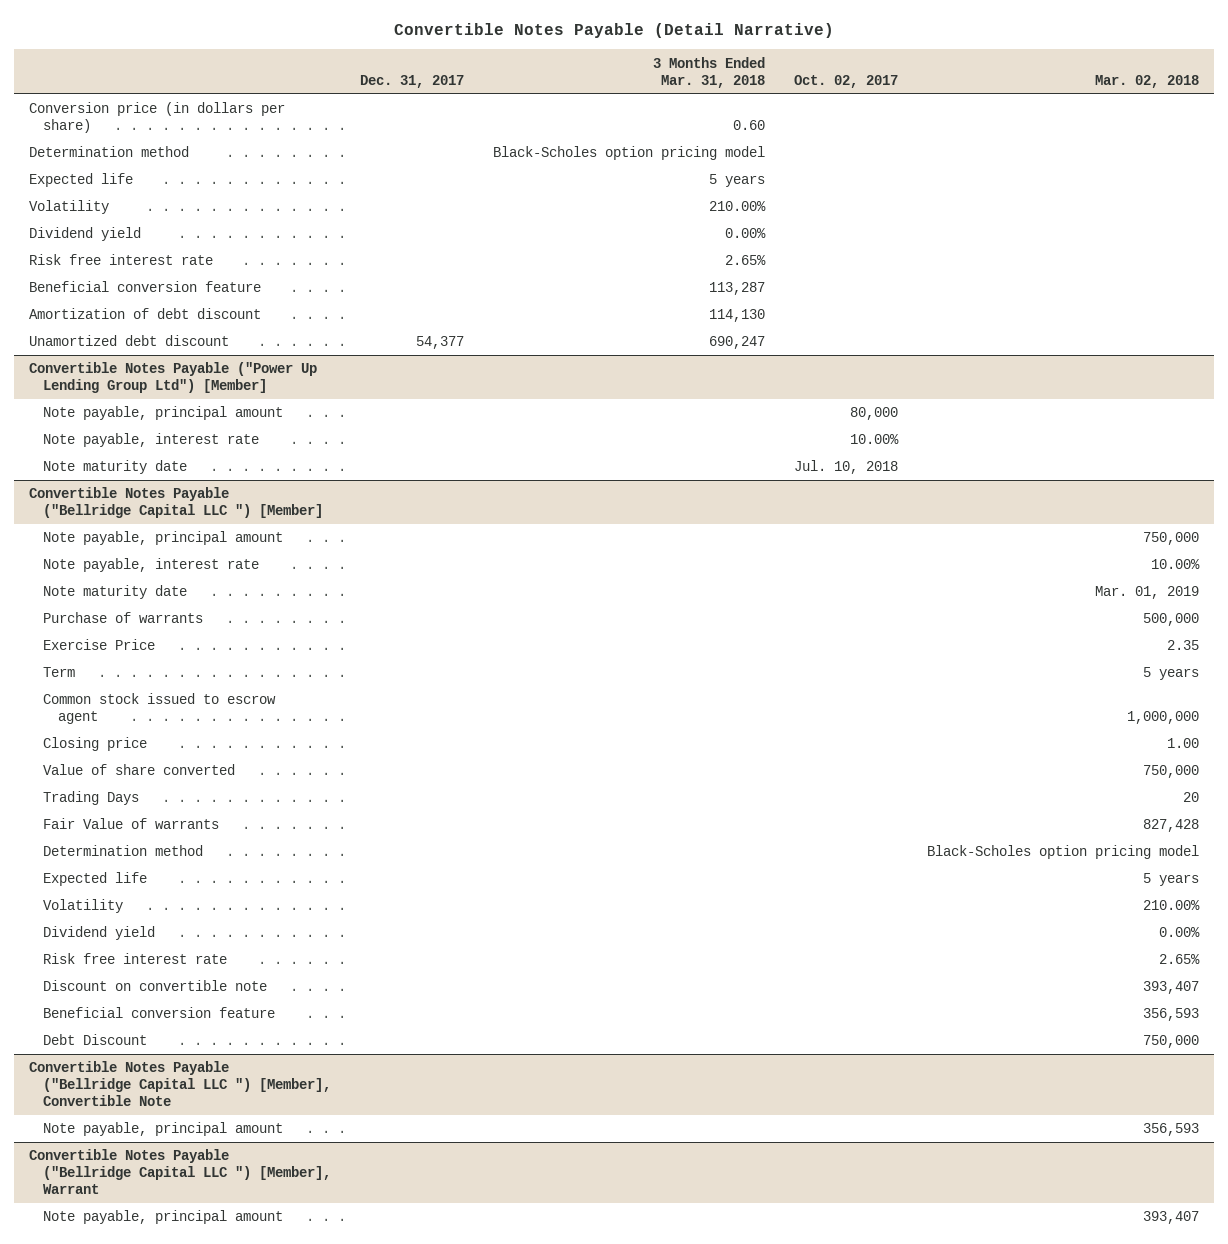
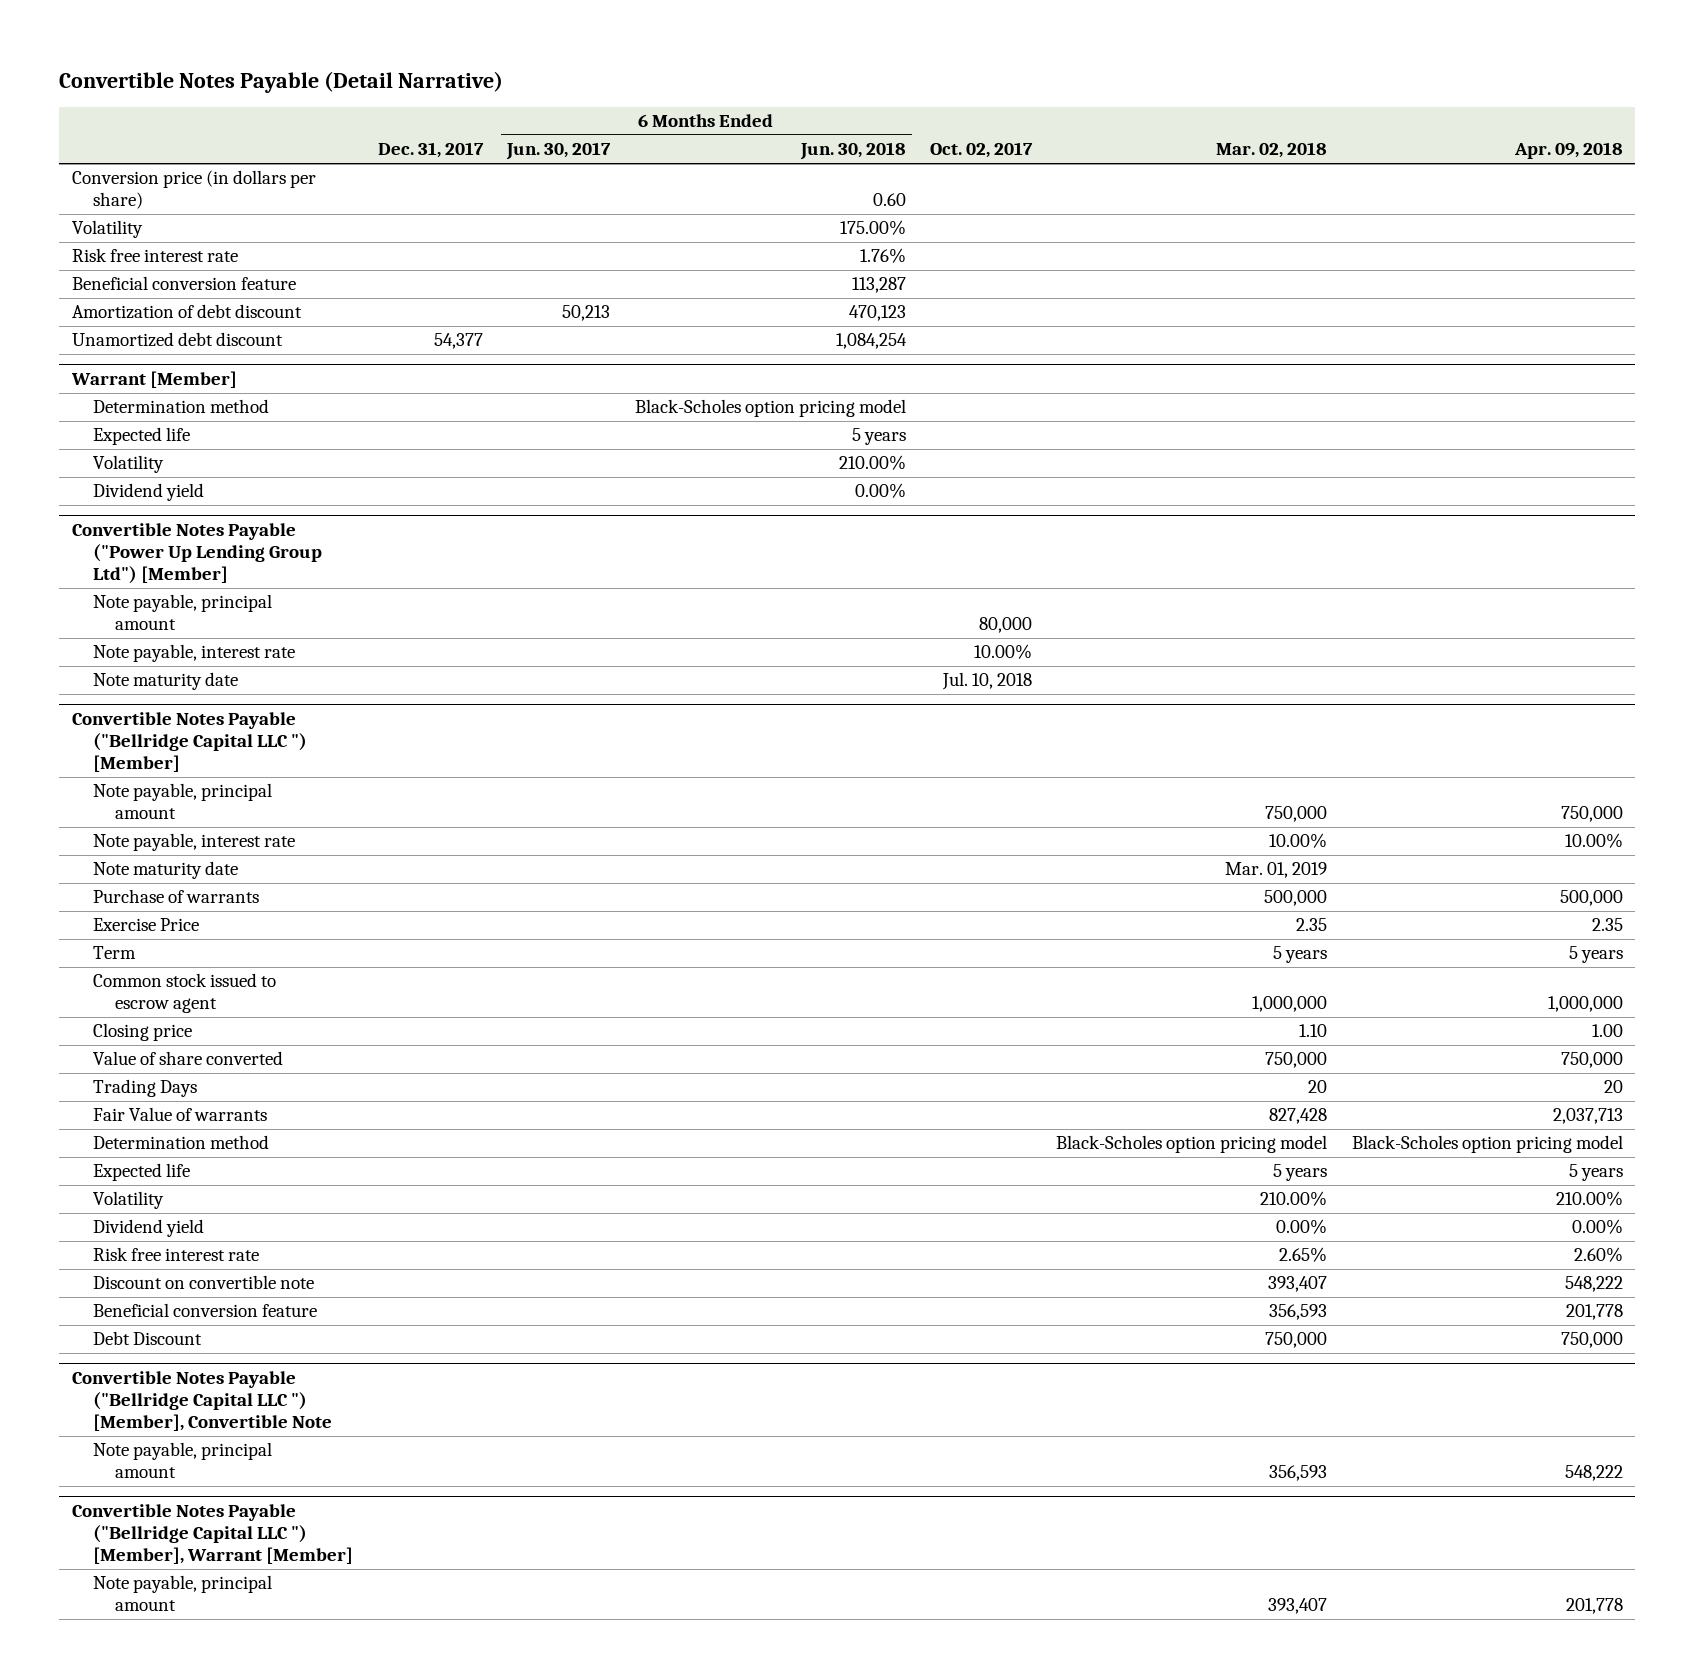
- | Dec. 31, 2017 | 3 Months Ended Mar. 31, 2018 | Oct. 02, 2017 | Mar. 02, 2018
+ | Dec. 31, 2017 | 6 Months Ended Jun. 30, 2017 | 6 Months Ended Jun. 30, 2018 | Oct. 02, 2017 | Mar. 02, 2018 | Apr. 09, 2018
- Determination method | | Black-Scholes option pricing model | |
- Expected life | | 5 years | |
- Dividend yield | | 0.00% | |
+ Warrant [Member]
+ Determination method | | | Black-Scholes option pricing model | | |
+ Expected life | | | 5 years | | |
+ Volatility | | | 210.00% | | |
+ Dividend yield | | | 0.00% | | |
@ Convertible Notes Payable ("Bellridge Capital LLC ") [Member]
- Closing price | | | | 1.00
+ Closing price | | | | | 1.10 | 1.00
- Convertible Notes Payable ("Bellridge Capital LLC ") [Member], Warrant
+ Convertible Notes Payable ("Bellridge Capital LLC ") [Member], Warrant [Member]

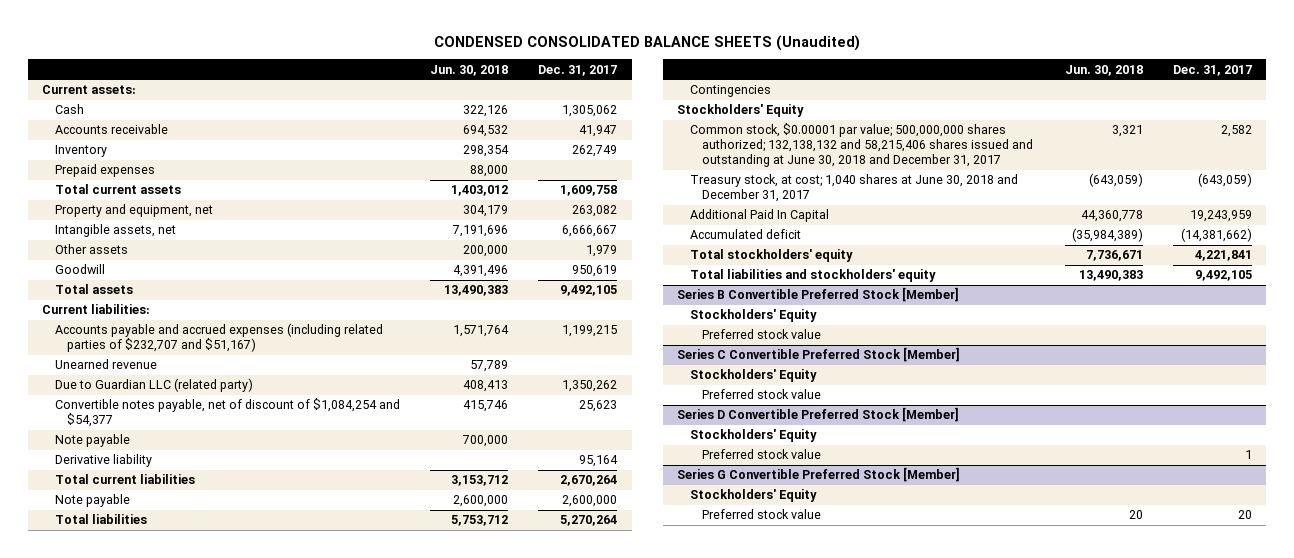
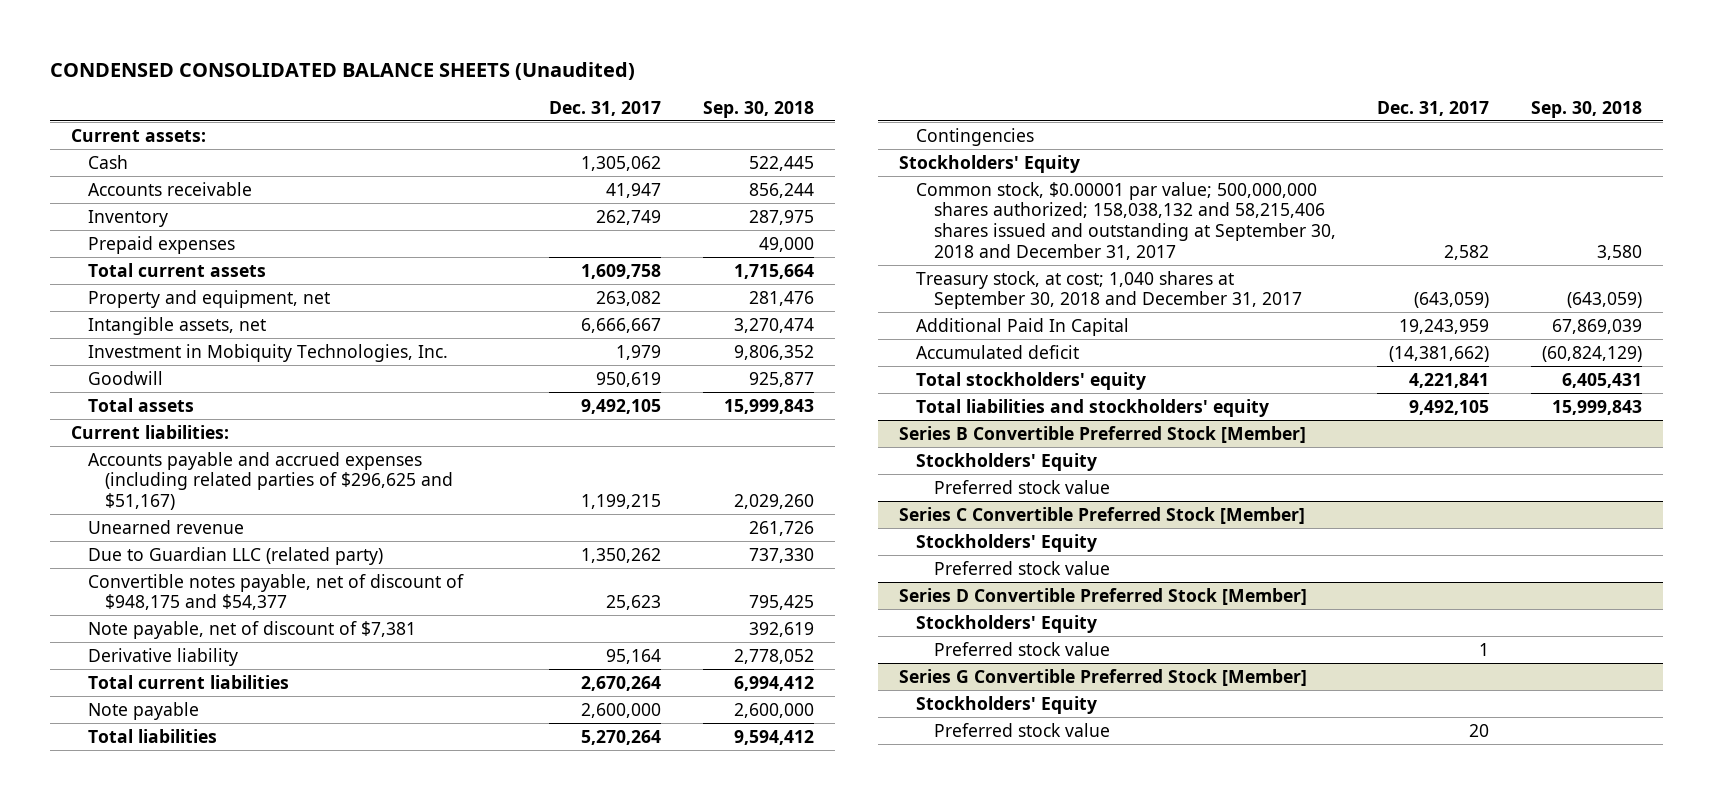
- | Jun. 30, 2018 | Dec. 31, 2017
+ | Dec. 31, 2017 | Sep. 30, 2018
- Other assets | 200,000 | 1,979
+ Investment in Mobiquity Technologies, Inc. | 1,979 | 9,806,352
- Accounts payable and accrued expenses (including related parties of $232,707 and $51,167) | 1,571,764 | 1,199,215
+ Accounts payable and accrued expenses (including related parties of $296,625 and $51,167) | 1,199,215 | 2,029,260
- Convertible notes payable, net of discount of $1,084,254 and $54,377 | 415,746 | 25,623
- Note payable | 700,000 |
+ Convertible notes payable, net of discount of $948,175 and $54,377 | 25,623 | 795,425
+ Note payable, net of discount of $7,381 | | 392,619
- Common stock, $0.00001 par value; 500,000,000 shares authorized; 132,138,132 and 58,215,406 shares issued and outstanding at June 30, 2018 and December 31, 2017 | 3,321 | 2,582
- Treasury stock, at cost; 1,040 shares at June 30, 2018 and December 31, 2017 | (643,059) | (643,059)
+ Common stock, $0.00001 par value; 500,000,000 shares authorized; 158,038,132 and 58,215,406 shares issued and outstanding at September 30, 2018 and December 31, 2017 | 2,582 | 3,580
+ Treasury stock, at cost; 1,040 shares at September 30, 2018 and December 31, 2017 | (643,059) | (643,059)

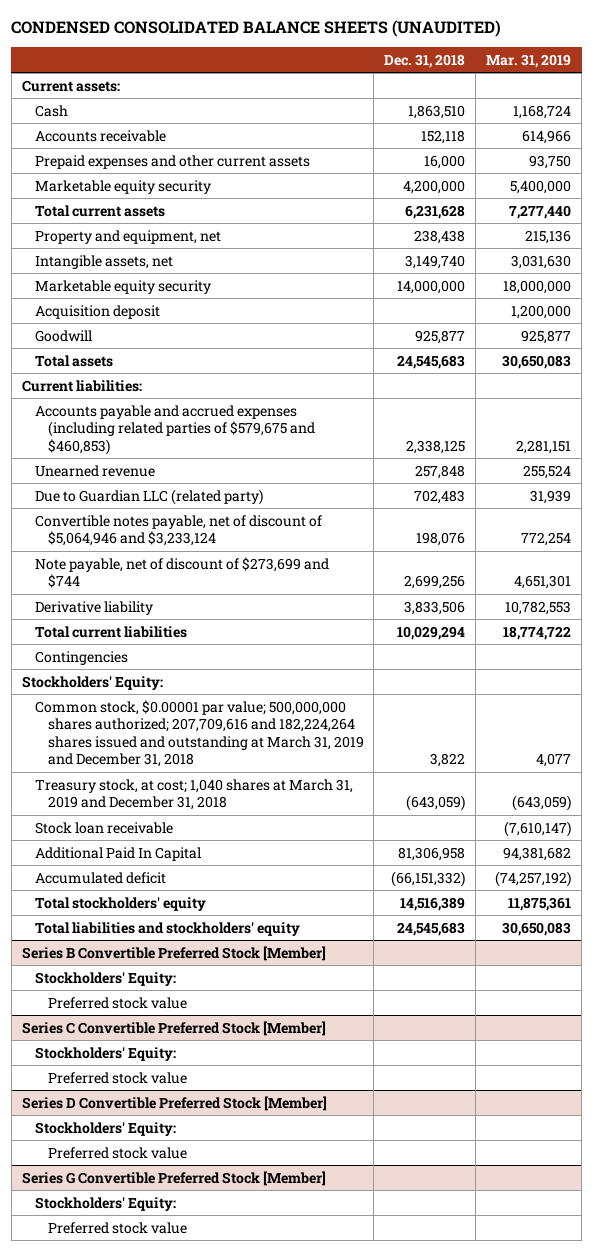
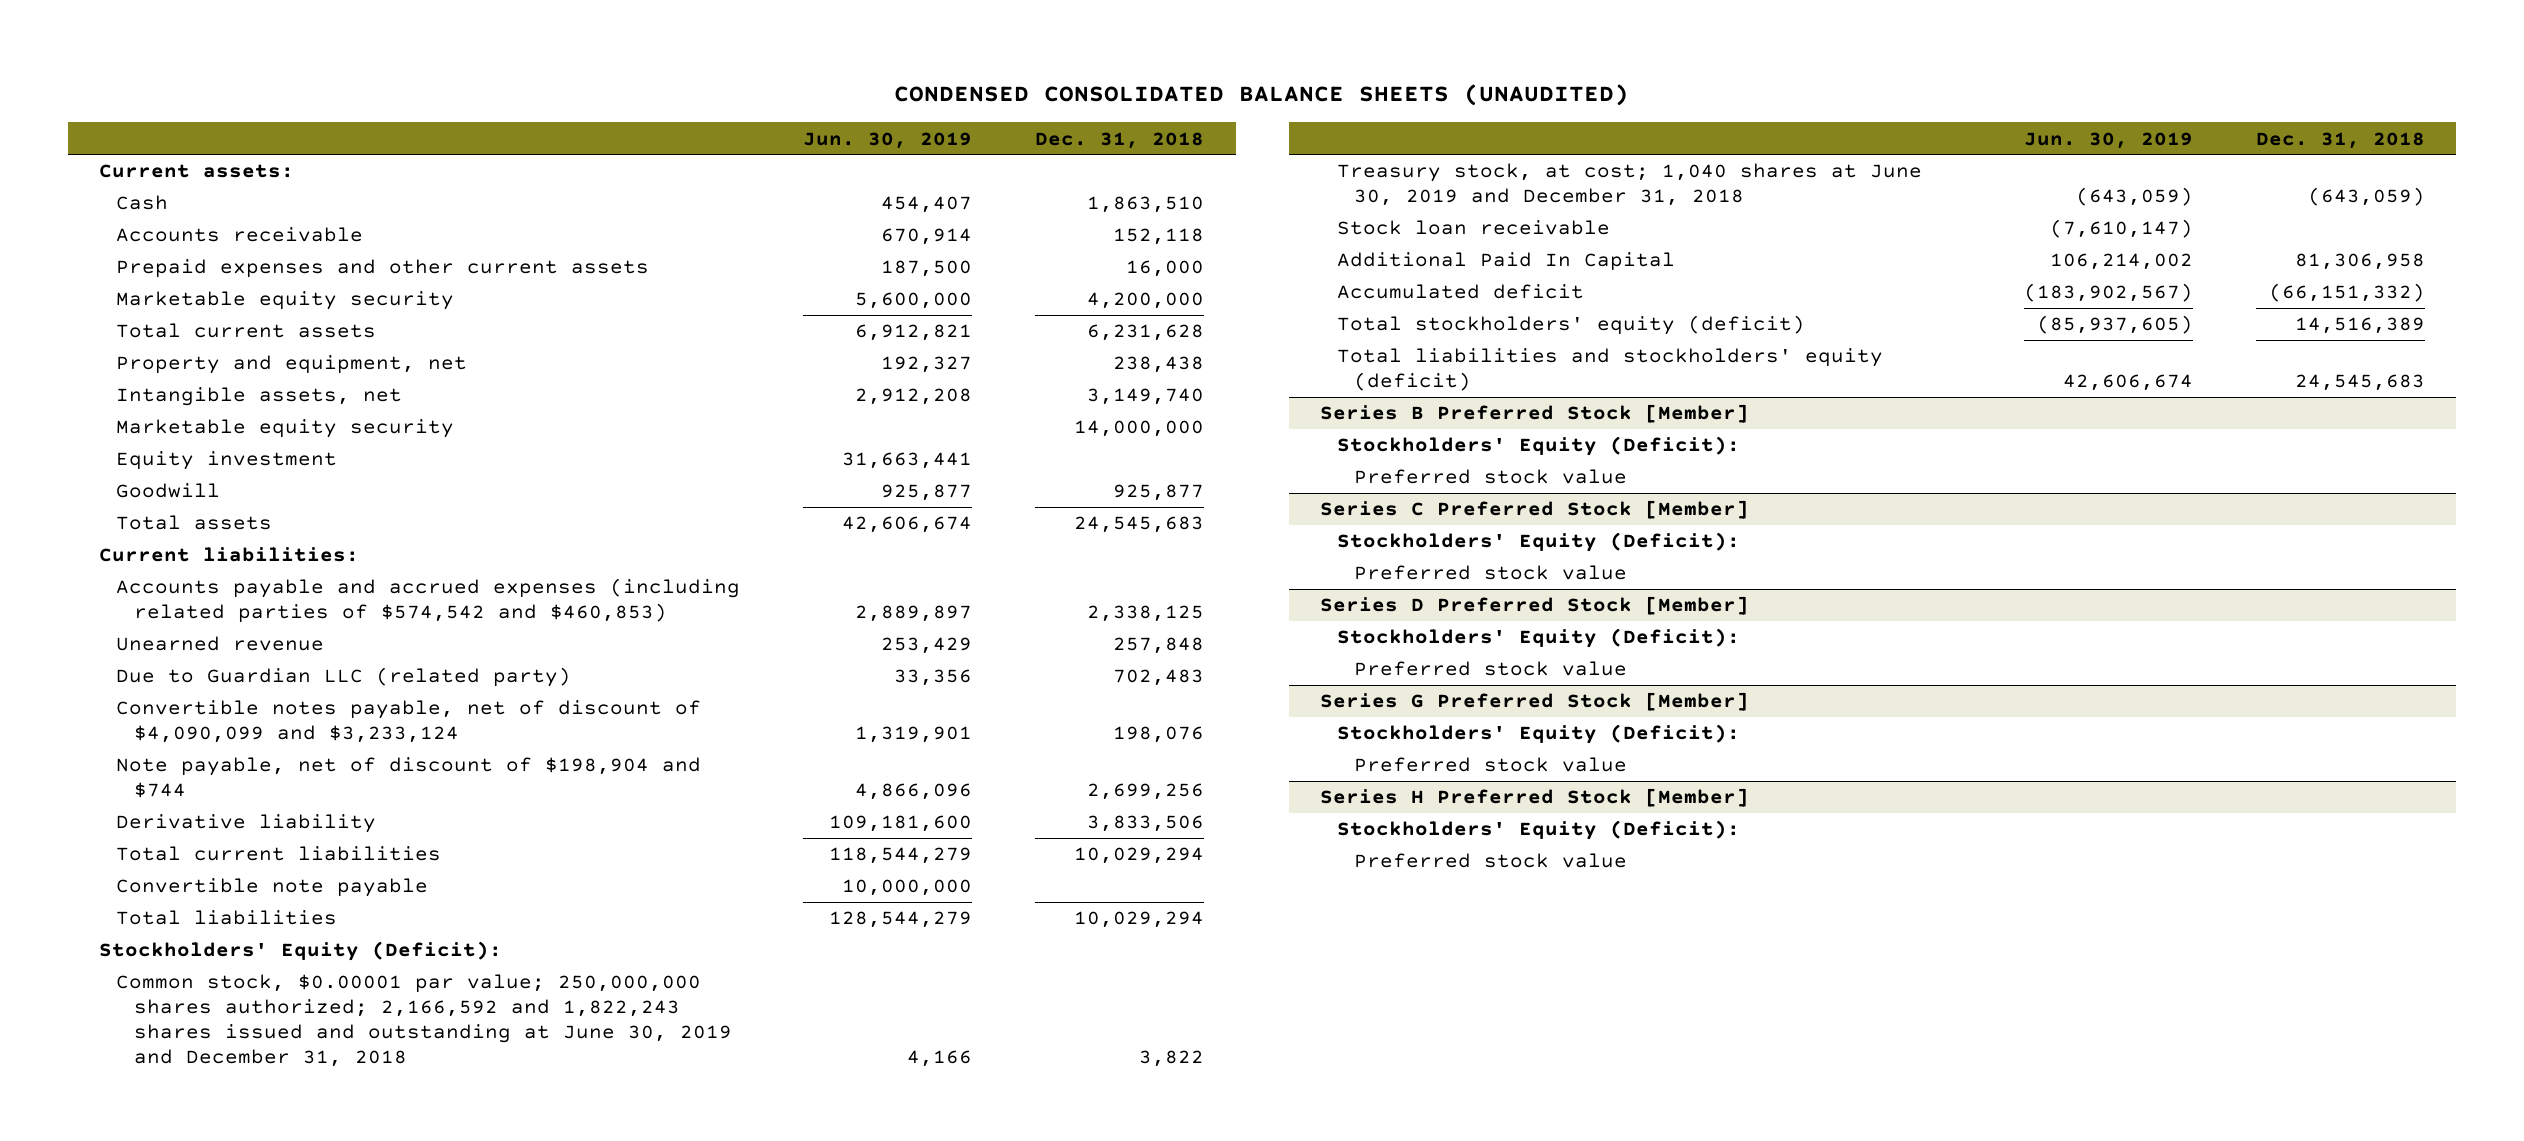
- | Dec. 31, 2018 | Mar. 31, 2019
+ | Jun. 30, 2019 | Dec. 31, 2018
- Acquisition deposit | | 1,200,000
+ Equity investment | 31,663,441 |
- Accounts payable and accrued expenses (including related parties of $579,675 and $460,853) | 2,338,125 | 2,281,151
+ Accounts payable and accrued expenses (including related parties of $574,542 and $460,853) | 2,889,897 | 2,338,125
- Convertible notes payable, net of discount of $5,064,946 and $3,233,124 | 198,076 | 772,254
- Note payable, net of discount of $273,699 and $744 | 2,699,256 | 4,651,301
+ Convertible notes payable, net of discount of $4,090,099 and $3,233,124 | 1,319,901 | 198,076
+ Note payable, net of discount of $198,904 and $744 | 4,866,096 | 2,699,256
- Contingencies
- Stockholders' Equity:
- Common stock, $0.00001 par value; 500,000,000 shares authorized; 207,709,616 and 182,224,264 shares issued and outstanding at March 31, 2019 and December 31, 2018 | 3,822 | 4,077
- Treasury stock, at cost; 1,040 shares at March 31, 2019 and December 31, 2018 | (643,059) | (643,059)
+ Convertible note payable | 10,000,000 |
+ Total liabilities | 128,544,279 | 10,029,294
+ Stockholders' Equity (Deficit):
+ Common stock, $0.00001 par value; 250,000,000 shares authorized; 2,166,592 and 1,822,243 shares issued and outstanding at June 30, 2019 and December 31, 2018 | 4,166 | 3,822
+ Treasury stock, at cost; 1,040 shares at June 30, 2019 and December 31, 2018 | (643,059) | (643,059)
- Total stockholders' equity | 14,516,389 | 11,875,361
- Total liabilities and stockholders' equity | 24,545,683 | 30,650,083
- Series B Convertible Preferred Stock [Member]
- Stockholders' Equity:
+ Total stockholders' equity (deficit) | (85,937,605) | 14,516,389
+ Total liabilities and stockholders' equity (deficit) | 42,606,674 | 24,545,683
+ Series B Preferred Stock [Member]
+ Stockholders' Equity (Deficit):
- Series C Convertible Preferred Stock [Member]
- Stockholders' Equity:
+ Series C Preferred Stock [Member]
+ Stockholders' Equity (Deficit):
- Series D Convertible Preferred Stock [Member]
- Stockholders' Equity:
+ Series D Preferred Stock [Member]
+ Stockholders' Equity (Deficit):
- Series G Convertible Preferred Stock [Member]
- Stockholders' Equity:
+ Series G Preferred Stock [Member]
+ Stockholders' Equity (Deficit):
+ Series H Preferred Stock [Member]
+ Stockholders' Equity (Deficit):
+ Preferred stock value

